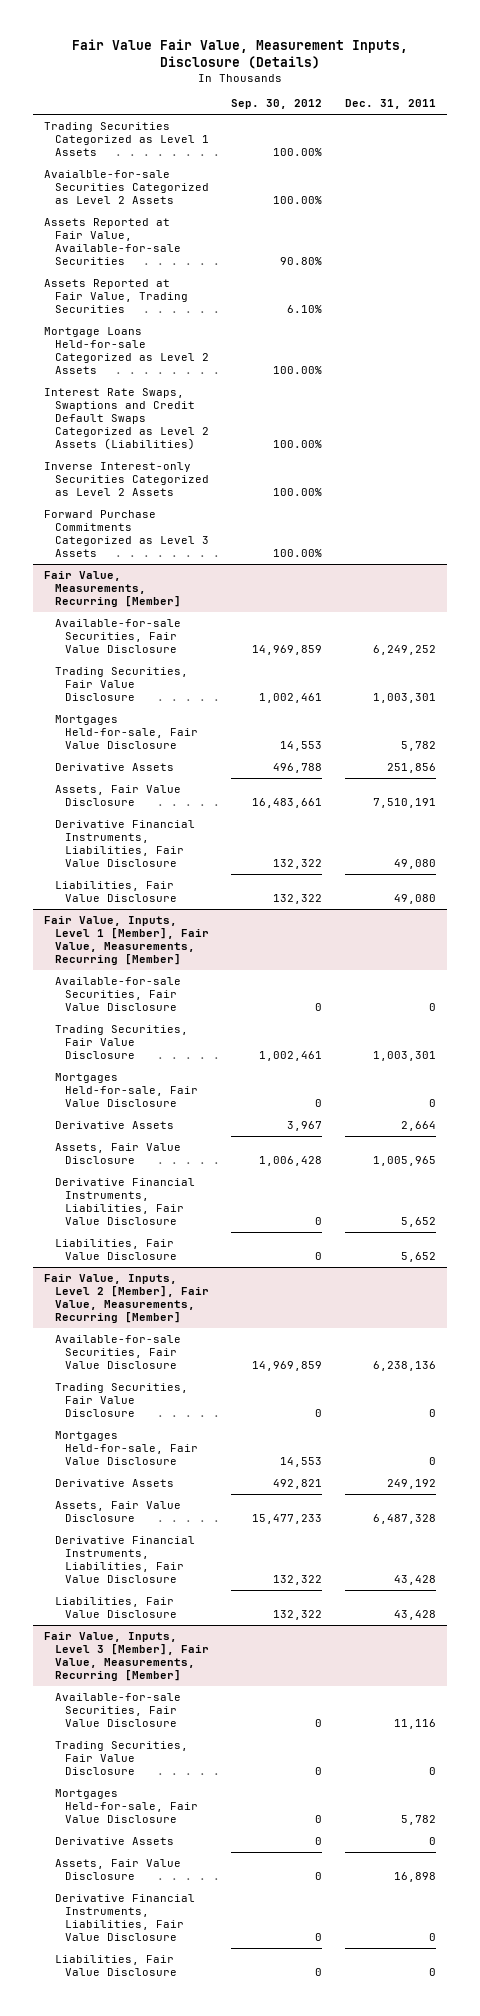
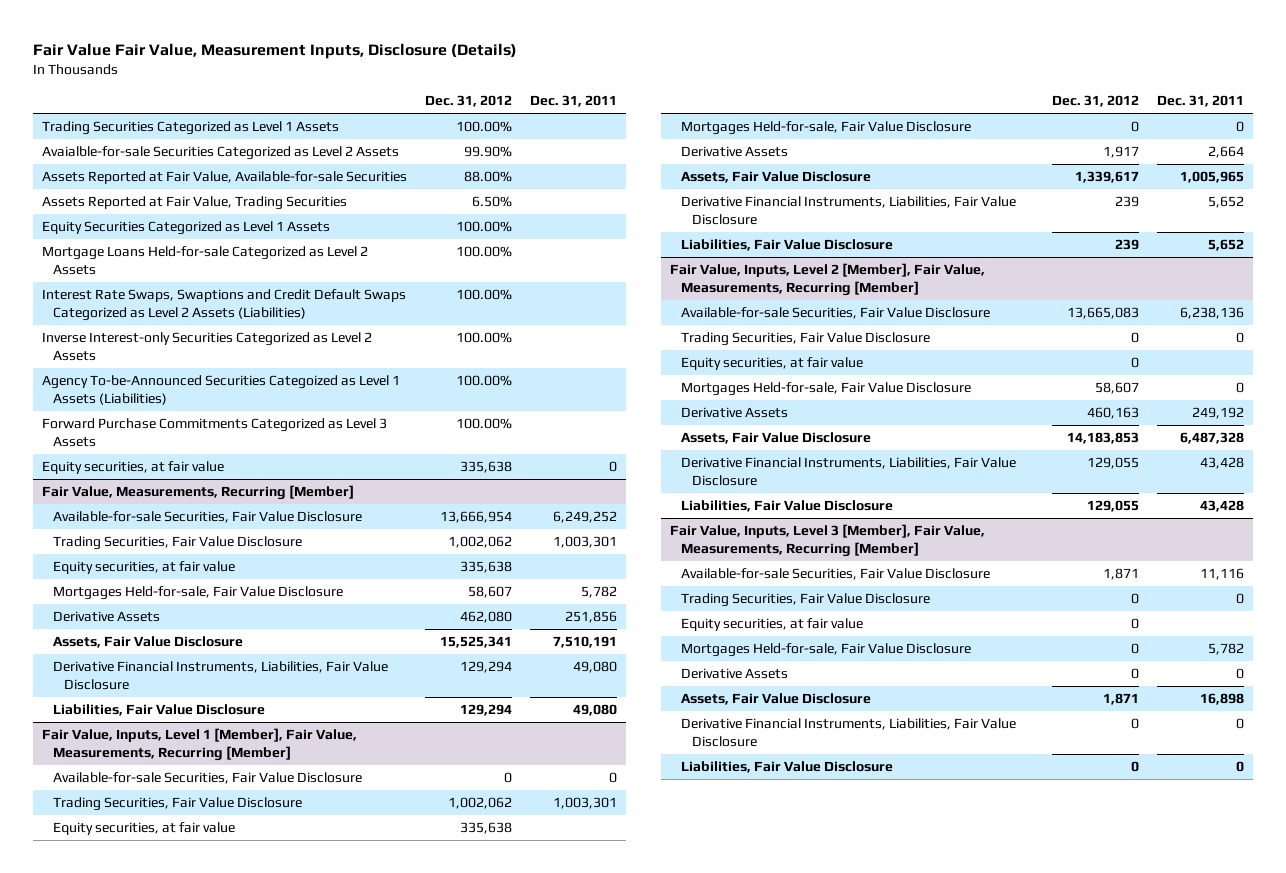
- | Sep. 30, 2012 | Dec. 31, 2011
+ | Dec. 31, 2012 | Dec. 31, 2011
+ Equity Securities Categorized as Level 1 Assets | 100.00% |
+ Agency To-be-Announced Securities Categoized as Level 1 Assets (Liabilities) | 100.00% |
+ Equity securities, at fair value | 335,638 | 0
@ Fair Value, Measurements, Recurring [Member]
+ Equity securities, at fair value | 335,638 |
@ Fair Value, Inputs, Level 1 [Member], Fair Value, Measurements, Recurring [Member]
+ Equity securities, at fair value | 335,638 |
@ Fair Value, Inputs, Level 2 [Member], Fair Value, Measurements, Recurring [Member]
+ Equity securities, at fair value | 0 |
@ Fair Value, Inputs, Level 3 [Member], Fair Value, Measurements, Recurring [Member]
+ Equity securities, at fair value | 0 |

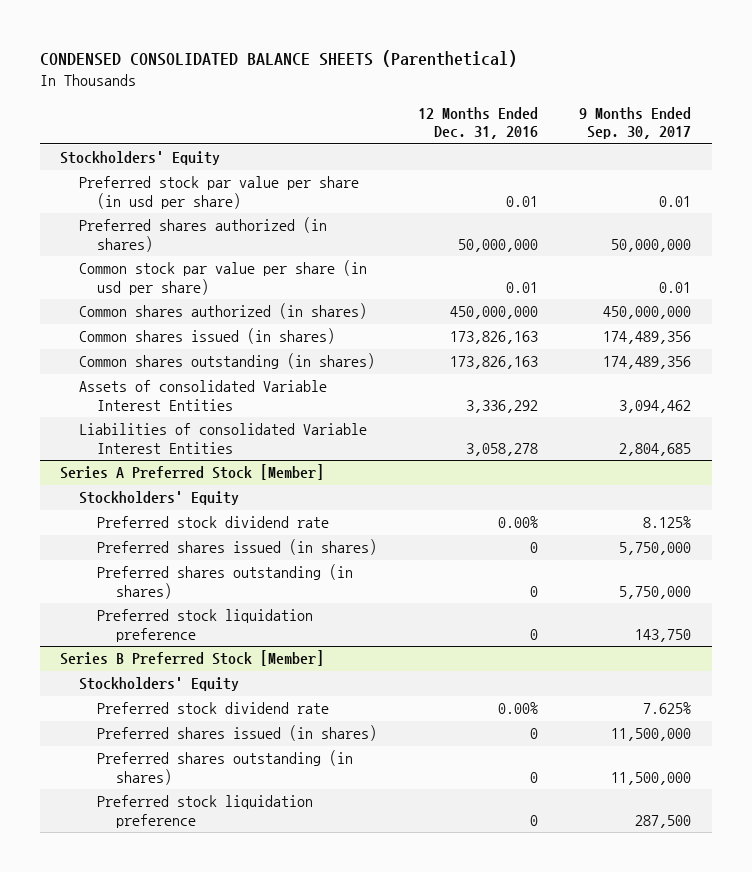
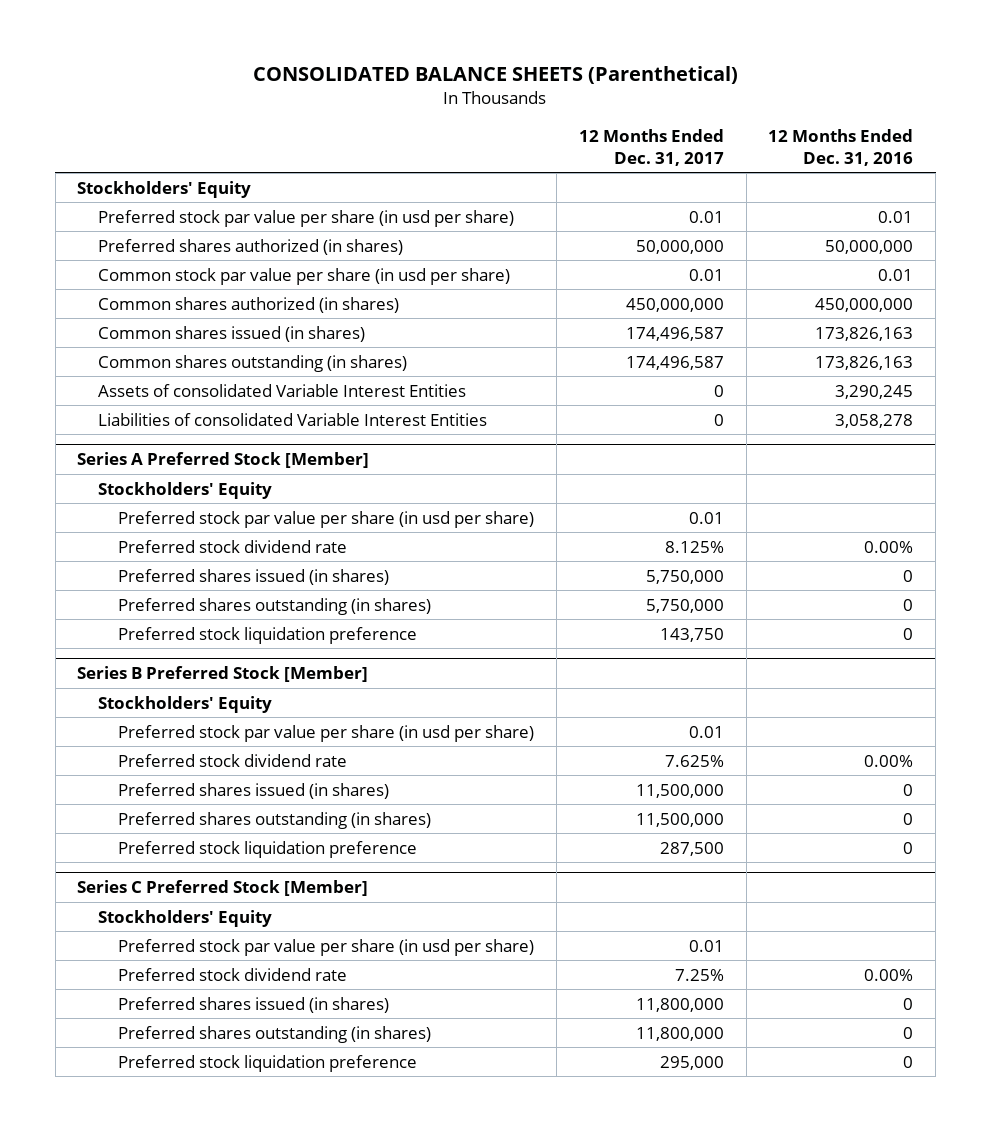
- CONDENSED CONSOLIDATED BALANCE SHEETS (Parenthetical)
+ CONSOLIDATED BALANCE SHEETS (Parenthetical)
- | 12 Months Ended Dec. 31, 2016 | 9 Months Ended Sep. 30, 2017
+ | 12 Months Ended Dec. 31, 2017 | 12 Months Ended Dec. 31, 2016
- Assets of consolidated Variable Interest Entities | 3,336,292 | 3,094,462
+ Assets of consolidated Variable Interest Entities | 0 | 3,290,245
@ Series A Preferred Stock [Member]
+ Preferred stock par value per share (in usd per share) | 0.01 |
@ Series B Preferred Stock [Member]
+ Preferred stock par value per share (in usd per share) | 0.01 |
+ Series C Preferred Stock [Member]
+ Stockholders' Equity
+ Preferred stock par value per share (in usd per share) | 0.01 |
+ Preferred stock dividend rate | 7.25% | 0.00%
+ Preferred shares issued (in shares) | 11,800,000 | 0
+ Preferred shares outstanding (in shares) | 11,800,000 | 0
+ Preferred stock liquidation preference | 295,000 | 0

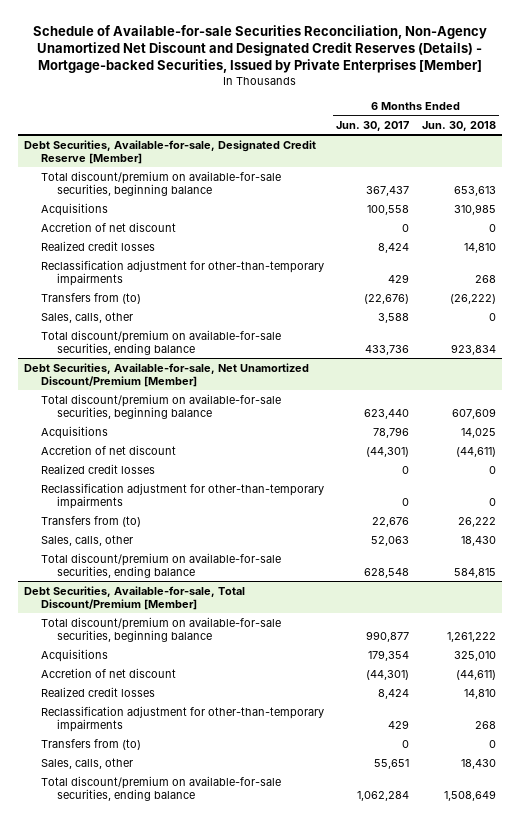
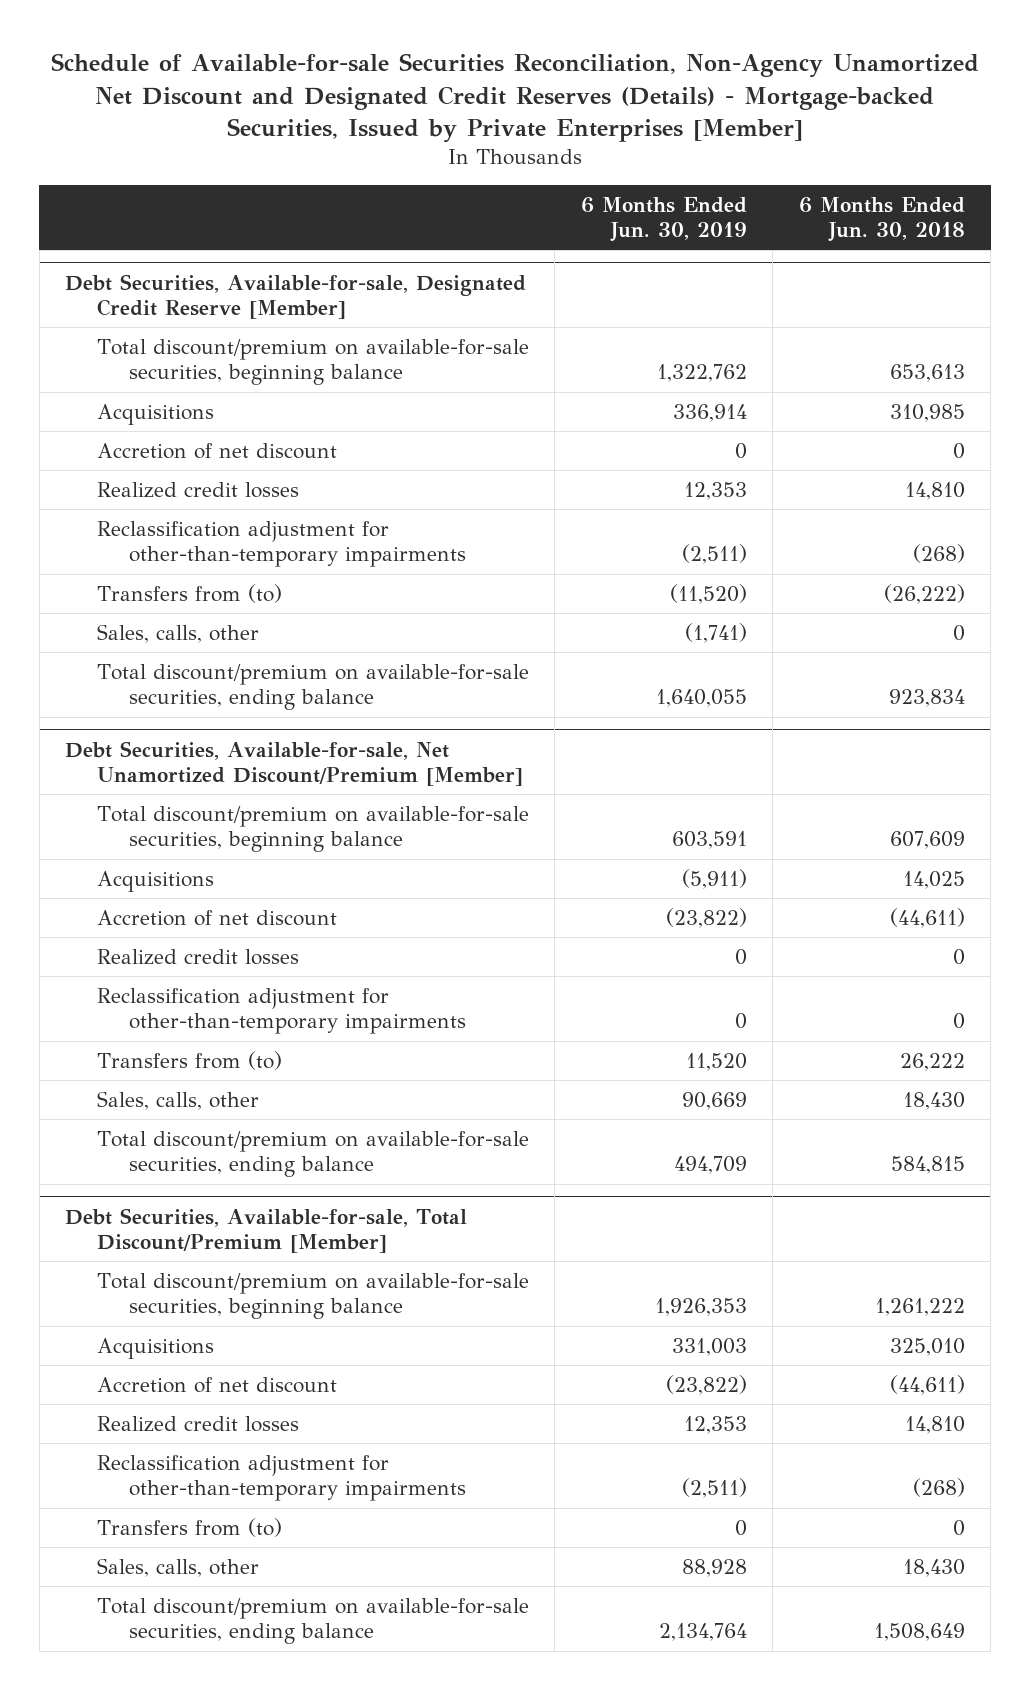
- | 6 Months Ended Jun. 30, 2017 | 6 Months Ended Jun. 30, 2018
+ | 6 Months Ended Jun. 30, 2019 | 6 Months Ended Jun. 30, 2018
@ Debt Securities, Available-for-sale, Designated Credit Reserve [Member]
- Reclassification adjustment for other-than-temporary impairments | 429 | 268
+ Reclassification adjustment for other-than-temporary impairments | (2,511) | (268)
@ Debt Securities, Available-for-sale, Total Discount/Premium [Member]
- Reclassification adjustment for other-than-temporary impairments | 429 | 268
+ Reclassification adjustment for other-than-temporary impairments | (2,511) | (268)

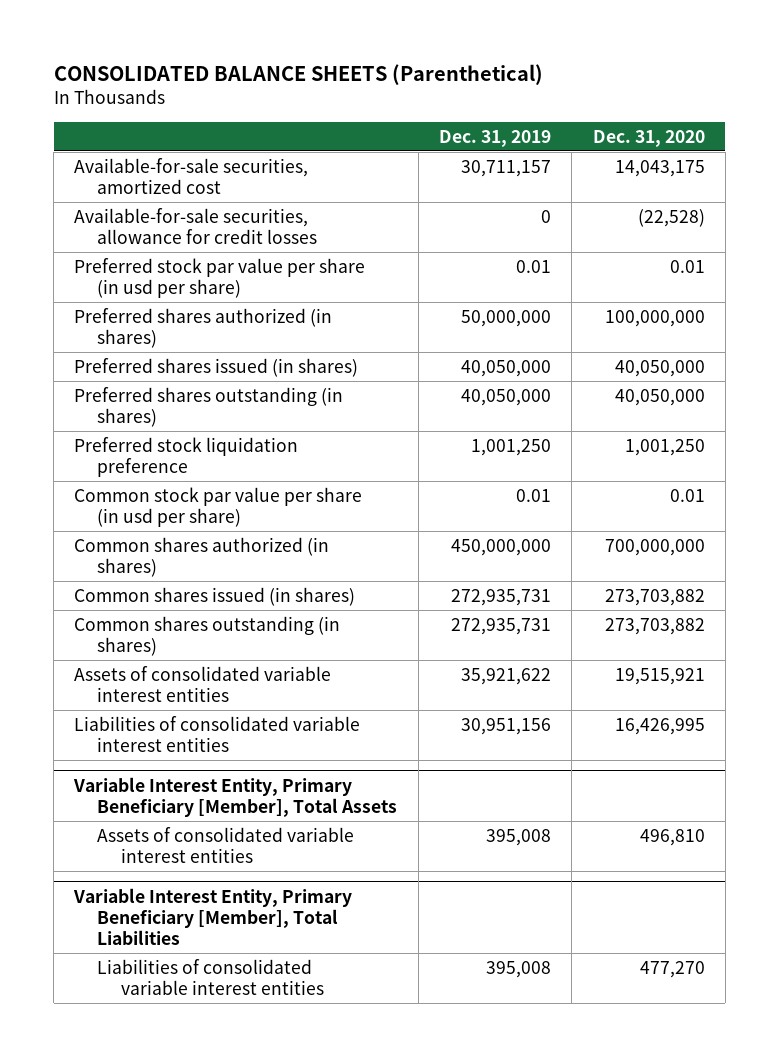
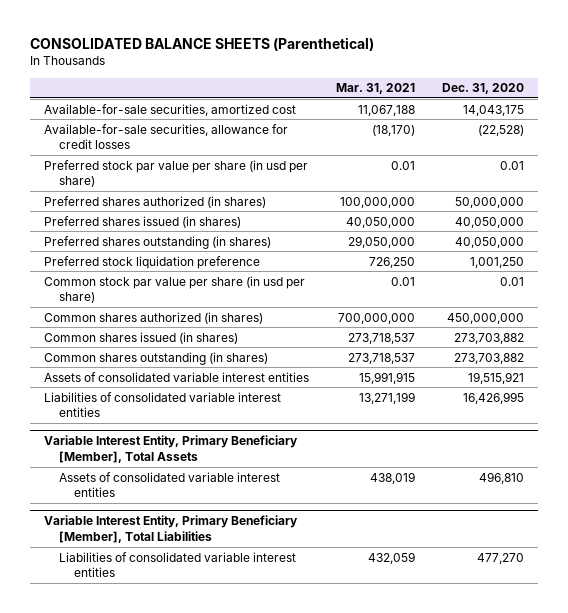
- | Dec. 31, 2019 | Dec. 31, 2020
+ | Mar. 31, 2021 | Dec. 31, 2020
- Preferred shares authorized (in shares) | 50,000,000 | 100,000,000
+ Preferred shares authorized (in shares) | 100,000,000 | 50,000,000
- Common shares authorized (in shares) | 450,000,000 | 700,000,000
+ Common shares authorized (in shares) | 700,000,000 | 450,000,000

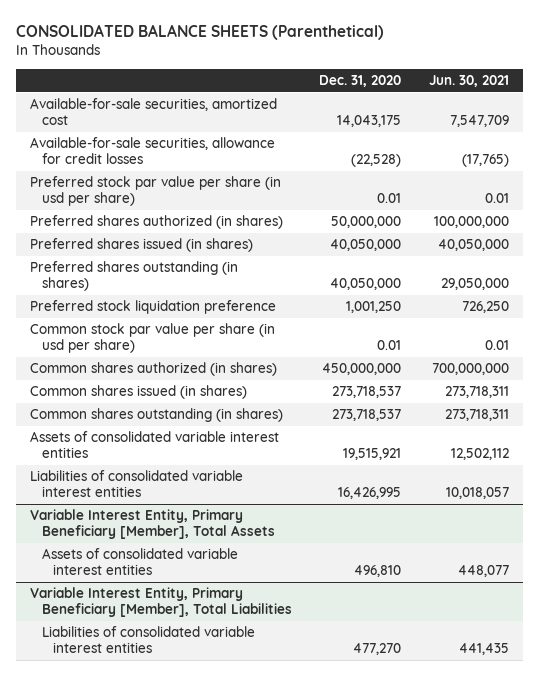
- | Mar. 31, 2021 | Dec. 31, 2020
+ | Dec. 31, 2020 | Jun. 30, 2021
- Common shares issued (in shares) | 273,718,537 | 273,703,882
- Common shares outstanding (in shares) | 273,718,537 | 273,703,882
+ Common shares issued (in shares) | 273,718,537 | 273,718,311
+ Common shares outstanding (in shares) | 273,718,537 | 273,718,311

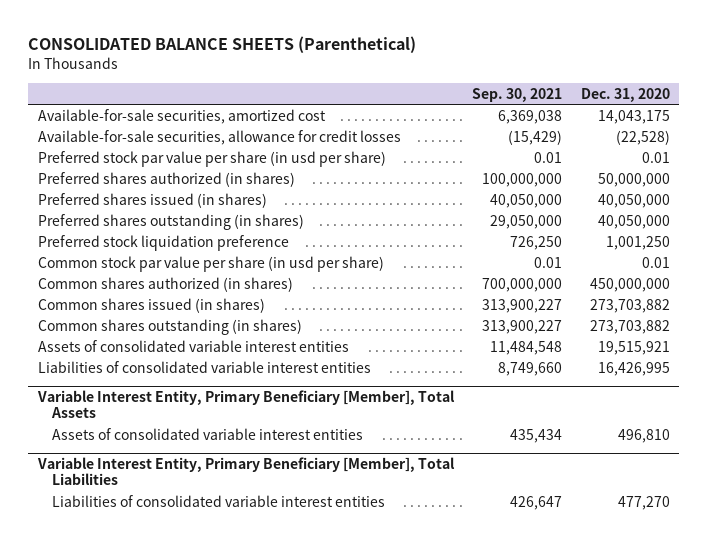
- | Dec. 31, 2020 | Jun. 30, 2021
+ | Sep. 30, 2021 | Dec. 31, 2020
- Common shares issued (in shares) | 273,718,537 | 273,718,311
- Common shares outstanding (in shares) | 273,718,537 | 273,718,311
+ Common shares issued (in shares) | 313,900,227 | 273,703,882
+ Common shares outstanding (in shares) | 313,900,227 | 273,703,882

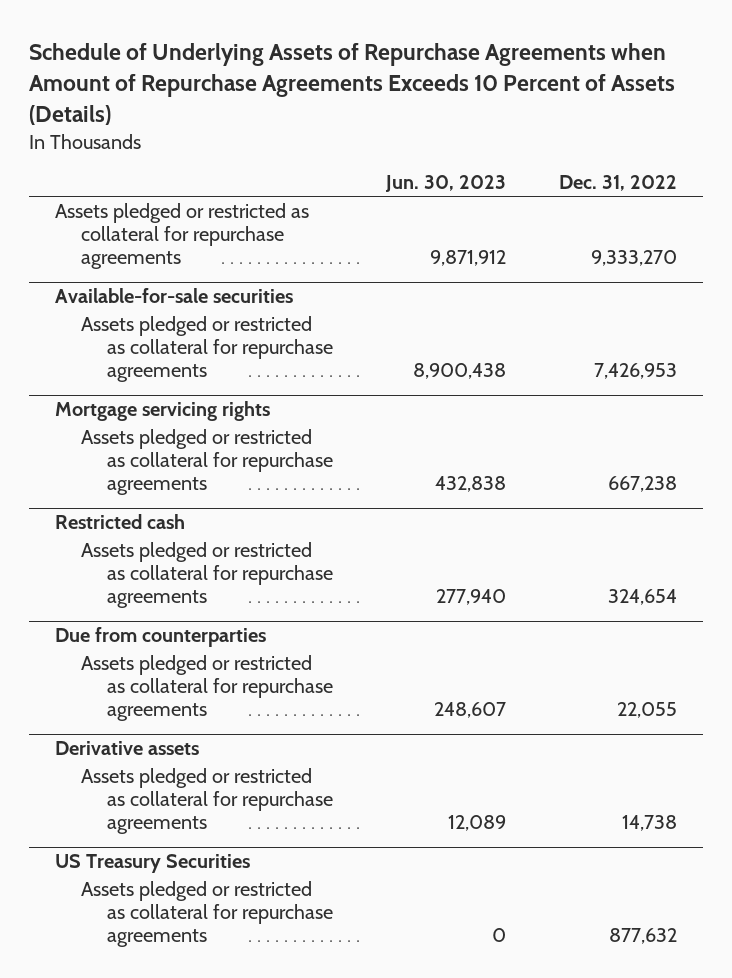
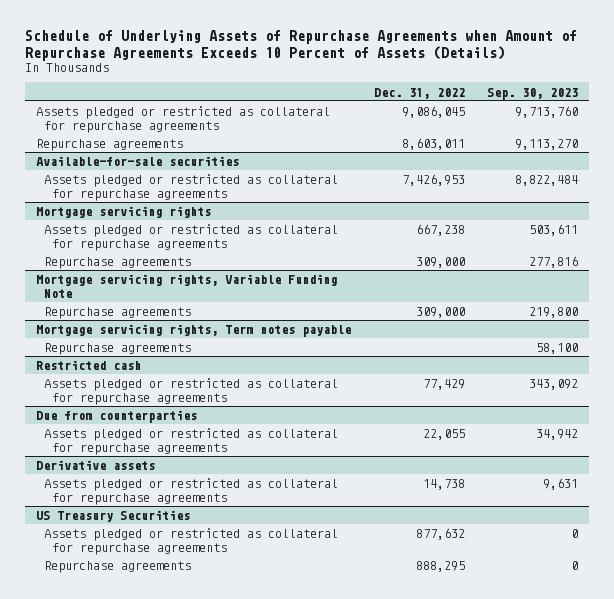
- | Jun. 30, 2023 | Dec. 31, 2022
+ | Dec. 31, 2022 | Sep. 30, 2023
- Assets pledged or restricted as collateral for repurchase agreements | 9,871,912 | 9,333,270
+ Assets pledged or restricted as collateral for repurchase agreements | 9,086,045 | 9,713,760
+ Repurchase agreements | 8,603,011 | 9,113,270
@ Mortgage servicing rights
+ Repurchase agreements | 309,000 | 277,816
+ Mortgage servicing rights, Variable Funding Note
+ Repurchase agreements | 309,000 | 219,800
+ Mortgage servicing rights, Term notes payable
+ Repurchase agreements | | 58,100
@ Restricted cash
- Assets pledged or restricted as collateral for repurchase agreements | 277,940 | 324,654
+ Assets pledged or restricted as collateral for repurchase agreements | 77,429 | 343,092
@ US Treasury Securities
+ Repurchase agreements | 888,295 | 0

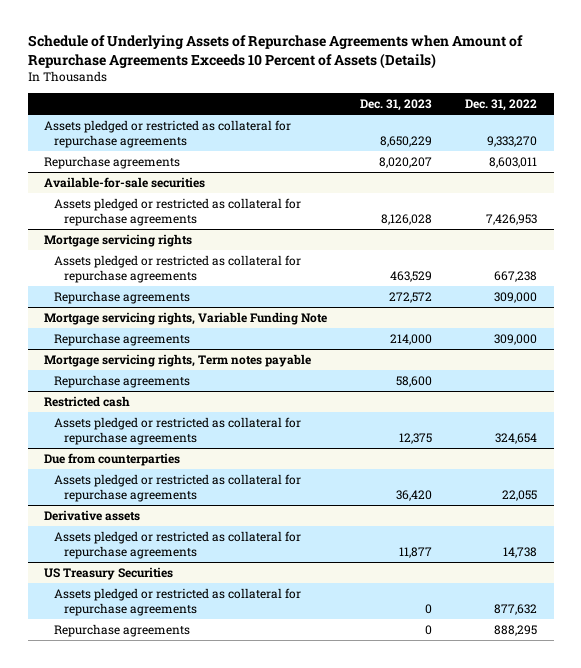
- | Dec. 31, 2022 | Sep. 30, 2023
+ | Dec. 31, 2023 | Dec. 31, 2022
- Assets pledged or restricted as collateral for repurchase agreements | 9,086,045 | 9,713,760
+ Assets pledged or restricted as collateral for repurchase agreements | 8,650,229 | 9,333,270
@ Restricted cash
- Assets pledged or restricted as collateral for repurchase agreements | 77,429 | 343,092
+ Assets pledged or restricted as collateral for repurchase agreements | 12,375 | 324,654

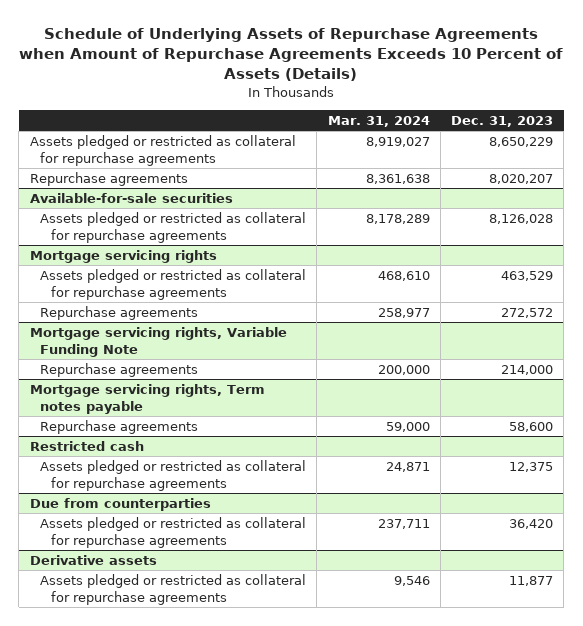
- | Dec. 31, 2023 | Dec. 31, 2022
+ | Mar. 31, 2024 | Dec. 31, 2023
- US Treasury Securities
- Assets pledged or restricted as collateral for repurchase agreements | 0 | 877,632
- Repurchase agreements | 0 | 888,295

